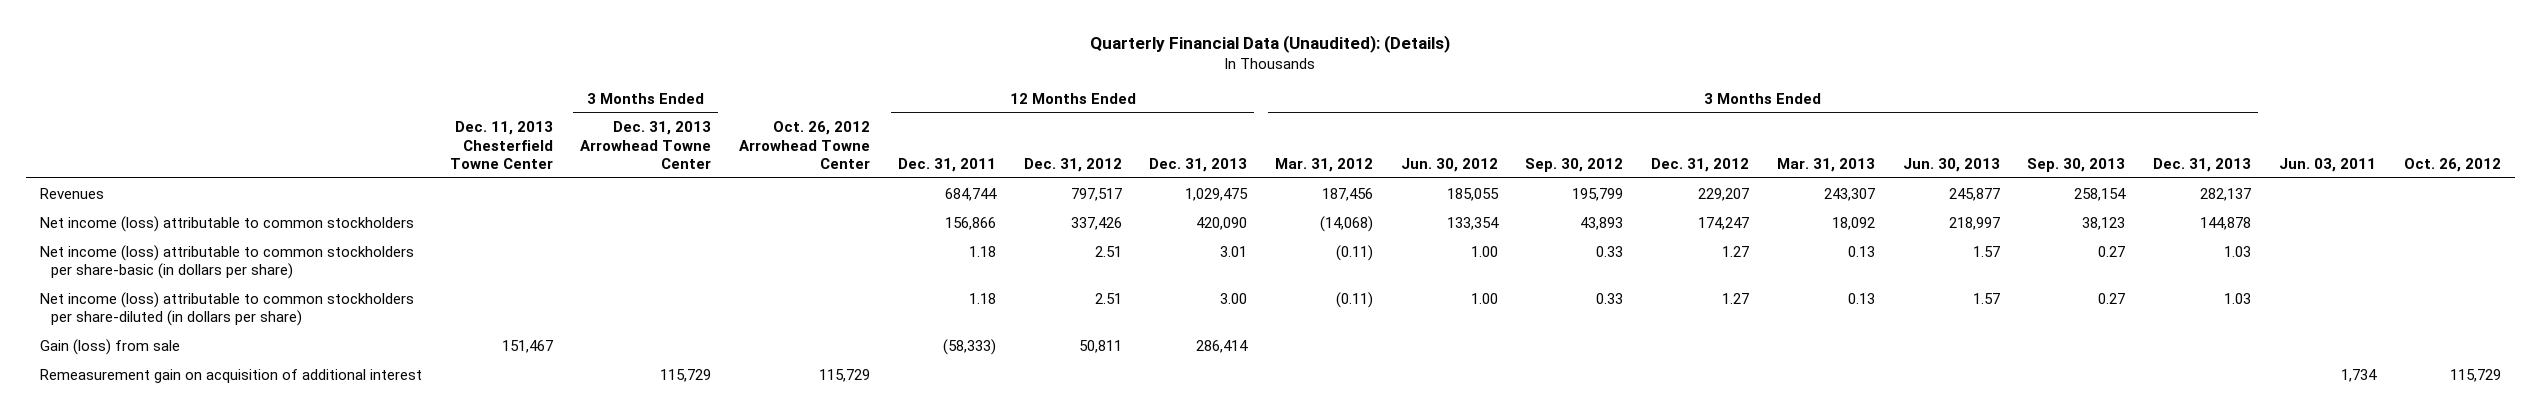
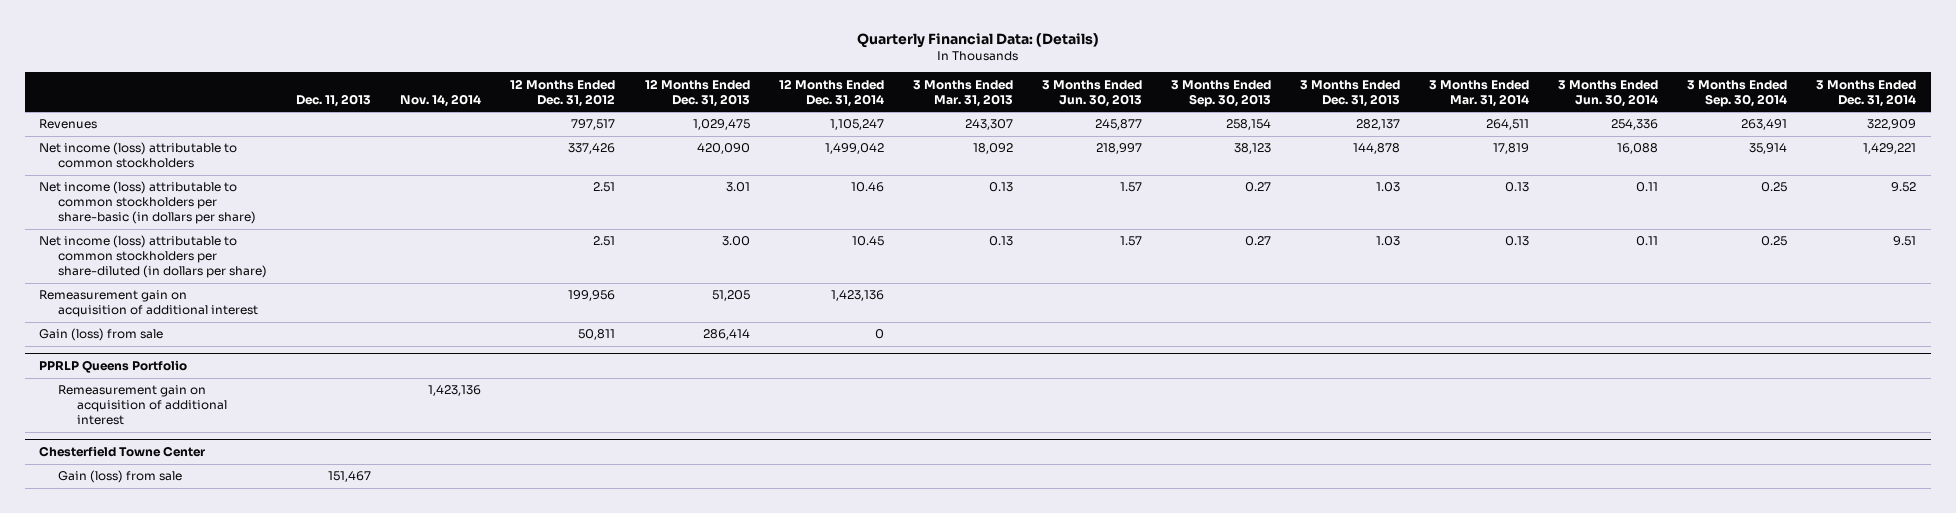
- Quarterly Financial Data (Unaudited): (Details)
+ Quarterly Financial Data: (Details)
- | Dec. 11, 2013 Chesterfield Towne Center | 3 Months Ended Dec. 31, 2013 Arrowhead Towne Center | Oct. 26, 2012 Arrowhead Towne Center | 12 Months Ended Dec. 31, 2011 | 12 Months Ended Dec. 31, 2012 | 12 Months Ended Dec. 31, 2013 | 3 Months Ended Mar. 31, 2012 | 3 Months Ended Jun. 30, 2012 | 3 Months Ended Sep. 30, 2012 | 3 Months Ended Dec. 31, 2012 | 3 Months Ended Mar. 31, 2013 | 3 Months Ended Jun. 30, 2013 | 3 Months Ended Sep. 30, 2013 | 3 Months Ended Dec. 31, 2013 | Jun. 03, 2011 | Oct. 26, 2012
+ | Dec. 11, 2013 | Nov. 14, 2014 | 12 Months Ended Dec. 31, 2012 | 12 Months Ended Dec. 31, 2013 | 12 Months Ended Dec. 31, 2014 | 3 Months Ended Mar. 31, 2013 | 3 Months Ended Jun. 30, 2013 | 3 Months Ended Sep. 30, 2013 | 3 Months Ended Dec. 31, 2013 | 3 Months Ended Mar. 31, 2014 | 3 Months Ended Jun. 30, 2014 | 3 Months Ended Sep. 30, 2014 | 3 Months Ended Dec. 31, 2014
+ Remeasurement gain on acquisition of additional interest | | | 199,956 | 51,205 | 1,423,136 | | | | | | | |
+ PPRLP Queens Portfolio
+ Chesterfield Towne Center
+ Gain (loss) from sale | 151,467 | | | | | | | | | | | |

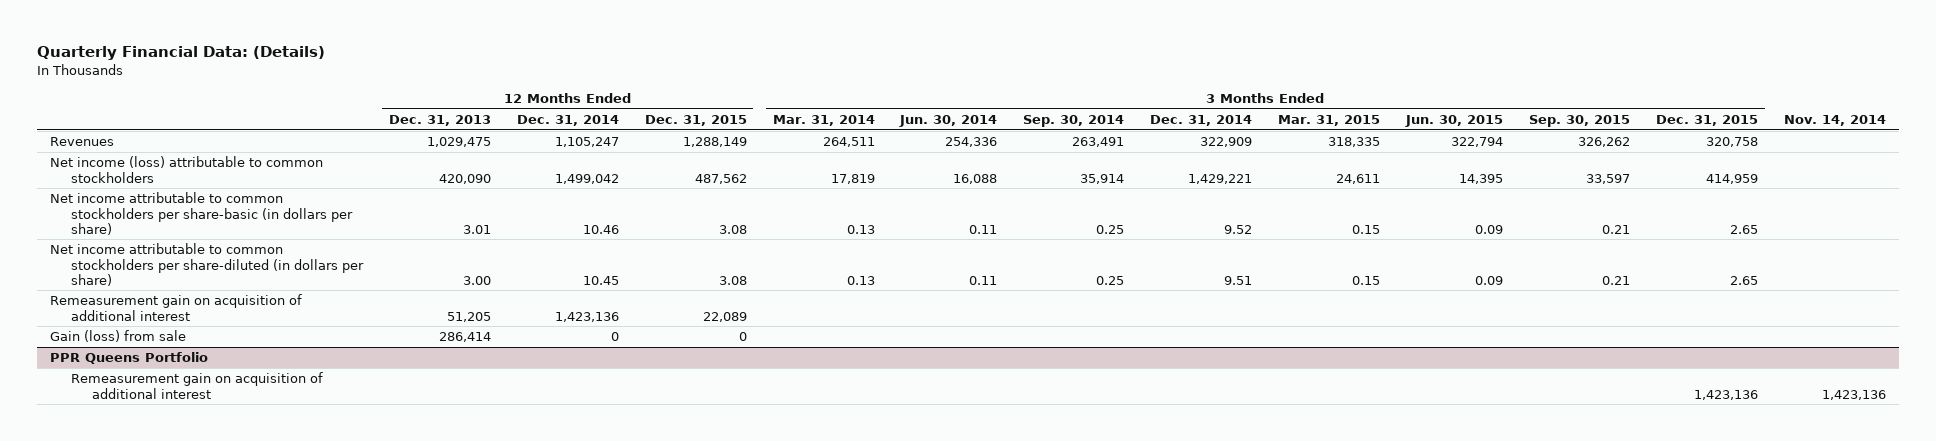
- | Dec. 11, 2013 | Nov. 14, 2014 | 12 Months Ended Dec. 31, 2012 | 12 Months Ended Dec. 31, 2013 | 12 Months Ended Dec. 31, 2014 | 3 Months Ended Mar. 31, 2013 | 3 Months Ended Jun. 30, 2013 | 3 Months Ended Sep. 30, 2013 | 3 Months Ended Dec. 31, 2013 | 3 Months Ended Mar. 31, 2014 | 3 Months Ended Jun. 30, 2014 | 3 Months Ended Sep. 30, 2014 | 3 Months Ended Dec. 31, 2014
+ | 12 Months Ended Dec. 31, 2013 | 12 Months Ended Dec. 31, 2014 | 12 Months Ended Dec. 31, 2015 | 3 Months Ended Mar. 31, 2014 | 3 Months Ended Jun. 30, 2014 | 3 Months Ended Sep. 30, 2014 | 3 Months Ended Dec. 31, 2014 | 3 Months Ended Mar. 31, 2015 | 3 Months Ended Jun. 30, 2015 | 3 Months Ended Sep. 30, 2015 | 3 Months Ended Dec. 31, 2015 | Nov. 14, 2014
- Net income (loss) attributable to common stockholders per share-basic (in dollars per share) | | | 2.51 | 3.01 | 10.46 | 0.13 | 1.57 | 0.27 | 1.03 | 0.13 | 0.11 | 0.25 | 9.52
- Net income (loss) attributable to common stockholders per share-diluted (in dollars per share) | | | 2.51 | 3.00 | 10.45 | 0.13 | 1.57 | 0.27 | 1.03 | 0.13 | 0.11 | 0.25 | 9.51
+ Net income attributable to common stockholders per share-basic (in dollars per share) | 3.01 | 10.46 | 3.08 | 0.13 | 0.11 | 0.25 | 9.52 | 0.15 | 0.09 | 0.21 | 2.65 |
+ Net income attributable to common stockholders per share-diluted (in dollars per share) | 3.00 | 10.45 | 3.08 | 0.13 | 0.11 | 0.25 | 9.51 | 0.15 | 0.09 | 0.21 | 2.65 |
- PPRLP Queens Portfolio
+ PPR Queens Portfolio
- Chesterfield Towne Center
- Gain (loss) from sale | 151,467 | | | | | | | | | | | |

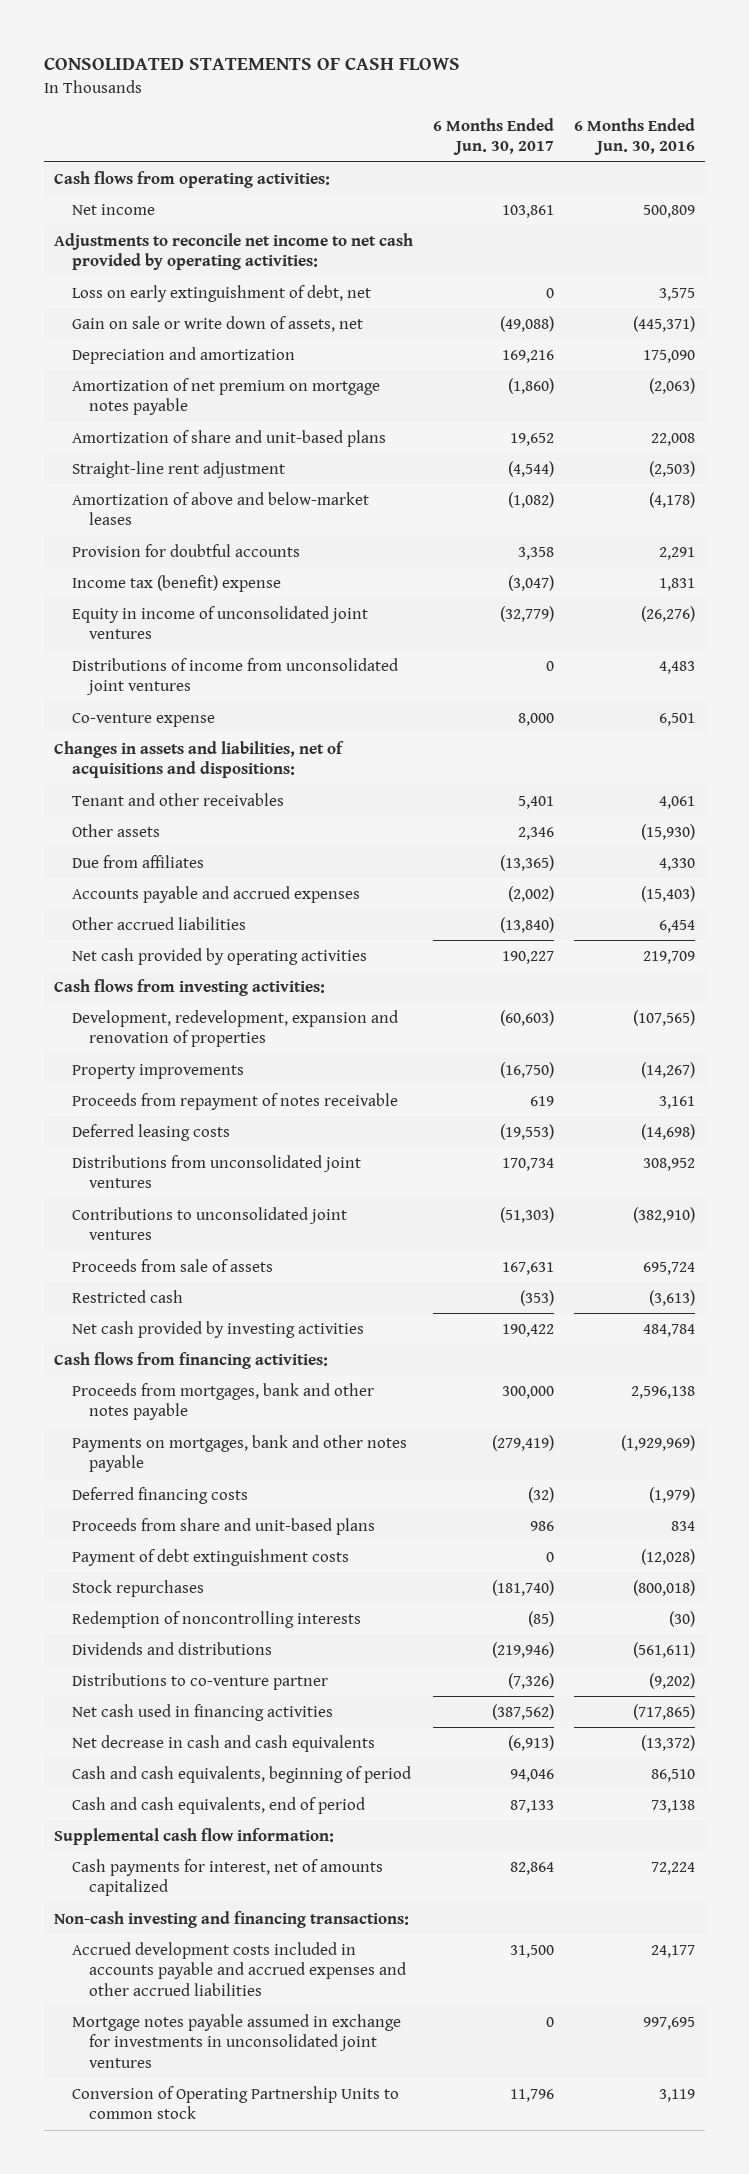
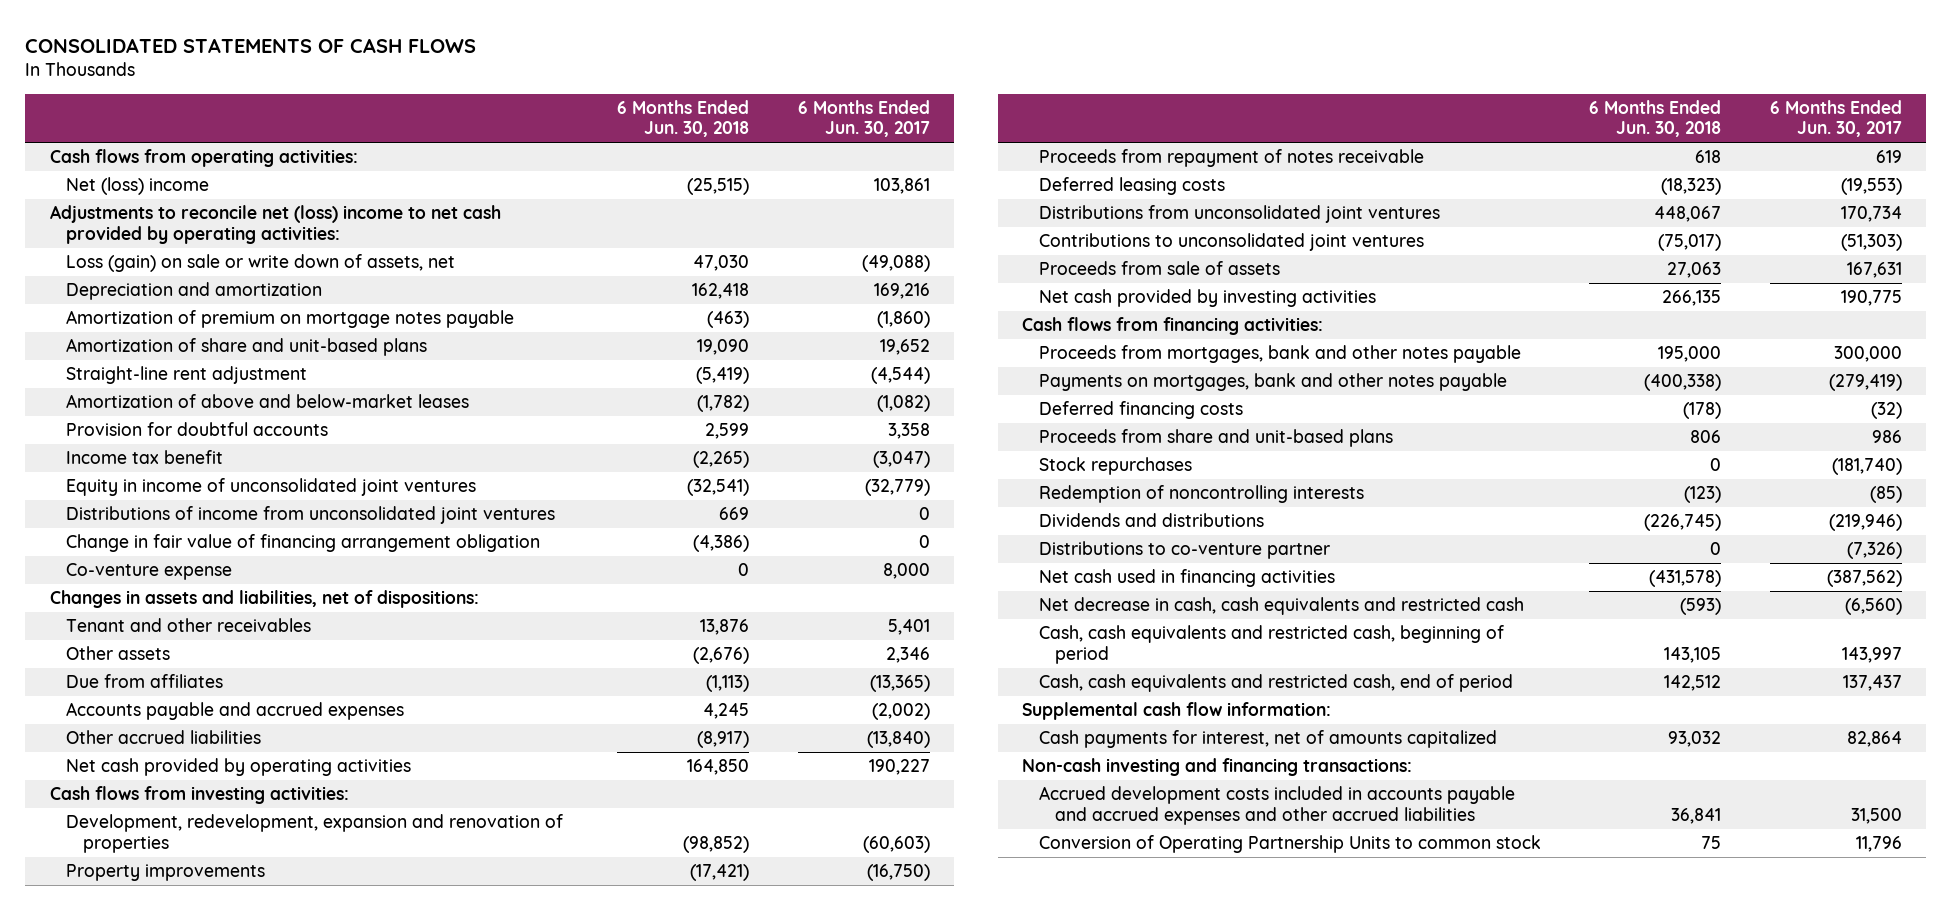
- | 6 Months Ended Jun. 30, 2017 | 6 Months Ended Jun. 30, 2016
+ | 6 Months Ended Jun. 30, 2018 | 6 Months Ended Jun. 30, 2017
- Net income | 103,861 | 500,809
- Adjustments to reconcile net income to net cash provided by operating activities:
- Loss on early extinguishment of debt, net | 0 | 3,575
- Gain on sale or write down of assets, net | (49,088) | (445,371)
+ Net (loss) income | (25,515) | 103,861
+ Adjustments to reconcile net (loss) income to net cash provided by operating activities:
+ Loss (gain) on sale or write down of assets, net | 47,030 | (49,088)
- Amortization of net premium on mortgage notes payable | (1,860) | (2,063)
+ Amortization of premium on mortgage notes payable | (463) | (1,860)
- Income tax (benefit) expense | (3,047) | 1,831
+ Income tax benefit | (2,265) | (3,047)
+ Change in fair value of financing arrangement obligation | (4,386) | 0
- Changes in assets and liabilities, net of acquisitions and dispositions:
+ Changes in assets and liabilities, net of dispositions:
- Restricted cash | (353) | (3,613)
- Net cash provided by investing activities | 190,422 | 484,784
+ Net cash provided by investing activities | 266,135 | 190,775
- Payment of debt extinguishment costs | 0 | (12,028)
- Net decrease in cash and cash equivalents | (6,913) | (13,372)
- Cash and cash equivalents, beginning of period | 94,046 | 86,510
- Cash and cash equivalents, end of period | 87,133 | 73,138
+ Net decrease in cash, cash equivalents and restricted cash | (593) | (6,560)
+ Cash, cash equivalents and restricted cash, beginning of period | 143,105 | 143,997
+ Cash, cash equivalents and restricted cash, end of period | 142,512 | 137,437
- Mortgage notes payable assumed in exchange for investments in unconsolidated joint ventures | 0 | 997,695

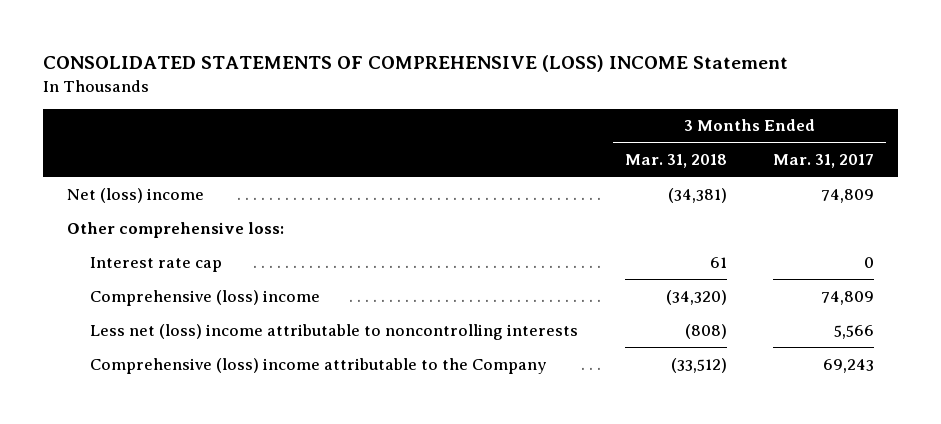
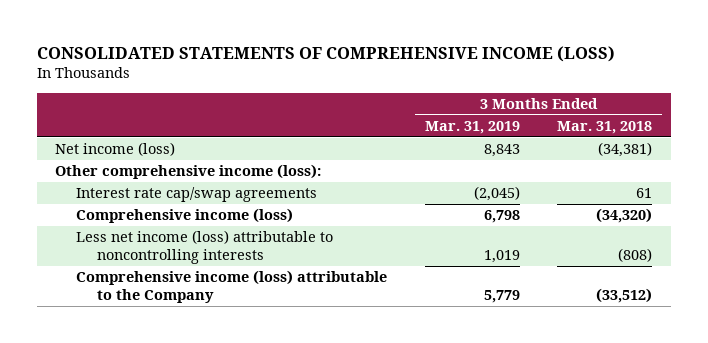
- CONSOLIDATED STATEMENTS OF COMPREHENSIVE (LOSS) INCOME Statement
+ CONSOLIDATED STATEMENTS OF COMPREHENSIVE INCOME (LOSS)
- | 3 Months Ended Mar. 31, 2018 | 3 Months Ended Mar. 31, 2017
+ | 3 Months Ended Mar. 31, 2019 | 3 Months Ended Mar. 31, 2018
- Net (loss) income | (34,381) | 74,809
- Other comprehensive loss:
- Interest rate cap | 61 | 0
- Comprehensive (loss) income | (34,320) | 74,809
- Less net (loss) income attributable to noncontrolling interests | (808) | 5,566
- Comprehensive (loss) income attributable to the Company | (33,512) | 69,243
+ Net income (loss) | 8,843 | (34,381)
+ Other comprehensive income (loss):
+ Interest rate cap/swap agreements | (2,045) | 61
+ Comprehensive income (loss) | 6,798 | (34,320)
+ Less net income (loss) attributable to noncontrolling interests | 1,019 | (808)
+ Comprehensive income (loss) attributable to the Company | 5,779 | (33,512)

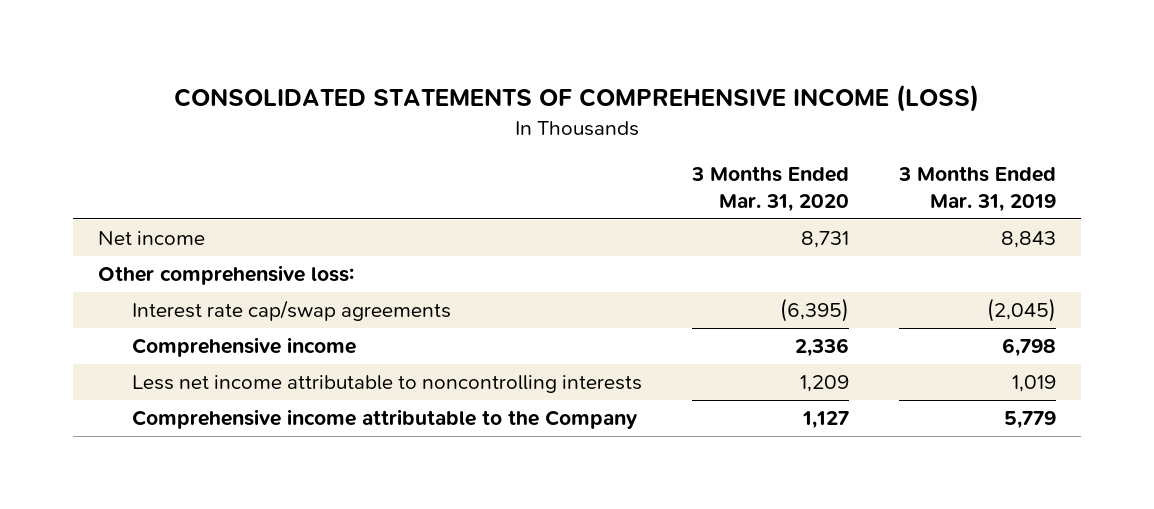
- | 3 Months Ended Mar. 31, 2019 | 3 Months Ended Mar. 31, 2018
+ | 3 Months Ended Mar. 31, 2020 | 3 Months Ended Mar. 31, 2019
- Net income (loss) | 8,843 | (34,381)
- Other comprehensive income (loss):
+ Net income | 8,731 | 8,843
+ Other comprehensive loss:
- Comprehensive income (loss) | 6,798 | (34,320)
- Less net income (loss) attributable to noncontrolling interests | 1,019 | (808)
- Comprehensive income (loss) attributable to the Company | 5,779 | (33,512)
+ Comprehensive income | 2,336 | 6,798
+ Less net income attributable to noncontrolling interests | 1,209 | 1,019
+ Comprehensive income attributable to the Company | 1,127 | 5,779

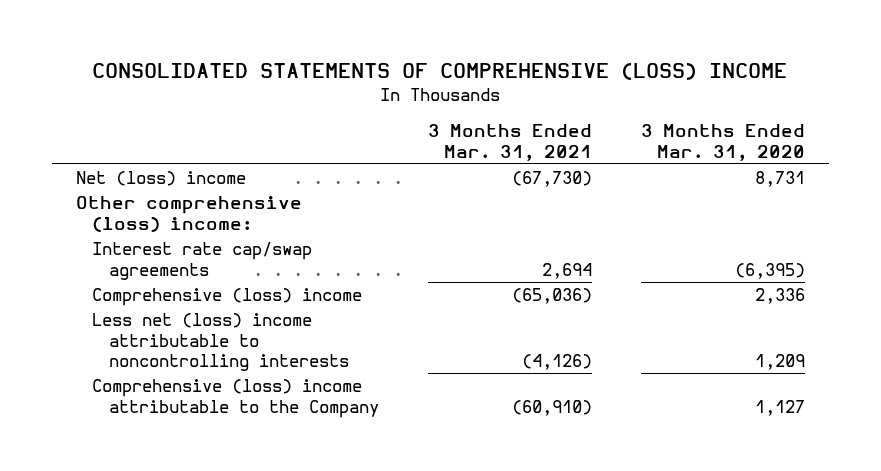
- CONSOLIDATED STATEMENTS OF COMPREHENSIVE INCOME (LOSS)
+ CONSOLIDATED STATEMENTS OF COMPREHENSIVE (LOSS) INCOME
- | 3 Months Ended Mar. 31, 2020 | 3 Months Ended Mar. 31, 2019
+ | 3 Months Ended Mar. 31, 2021 | 3 Months Ended Mar. 31, 2020
- Net income | 8,731 | 8,843
- Other comprehensive loss:
+ Net (loss) income | (67,730) | 8,731
+ Other comprehensive (loss) income:
- Comprehensive income | 2,336 | 6,798
- Less net income attributable to noncontrolling interests | 1,209 | 1,019
- Comprehensive income attributable to the Company | 1,127 | 5,779
+ Comprehensive (loss) income | (65,036) | 2,336
+ Less net (loss) income attributable to noncontrolling interests | (4,126) | 1,209
+ Comprehensive (loss) income attributable to the Company | (60,910) | 1,127

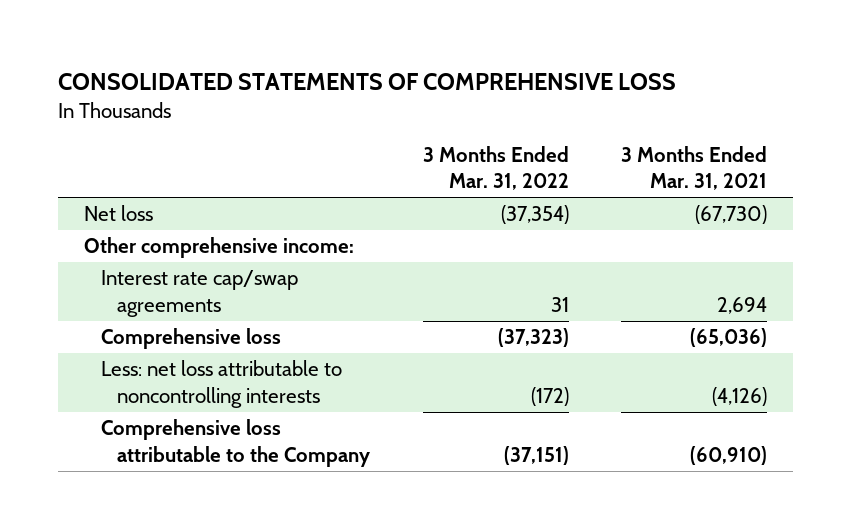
- CONSOLIDATED STATEMENTS OF COMPREHENSIVE (LOSS) INCOME
+ CONSOLIDATED STATEMENTS OF COMPREHENSIVE LOSS
- | 3 Months Ended Mar. 31, 2021 | 3 Months Ended Mar. 31, 2020
+ | 3 Months Ended Mar. 31, 2022 | 3 Months Ended Mar. 31, 2021
- Net (loss) income | (67,730) | 8,731
- Other comprehensive (loss) income:
+ Net loss | (37,354) | (67,730)
+ Other comprehensive income:
- Comprehensive (loss) income | (65,036) | 2,336
- Less net (loss) income attributable to noncontrolling interests | (4,126) | 1,209
- Comprehensive (loss) income attributable to the Company | (60,910) | 1,127
+ Comprehensive loss | (37,323) | (65,036)
+ Less: net loss attributable to noncontrolling interests | (172) | (4,126)
+ Comprehensive loss attributable to the Company | (37,151) | (60,910)

